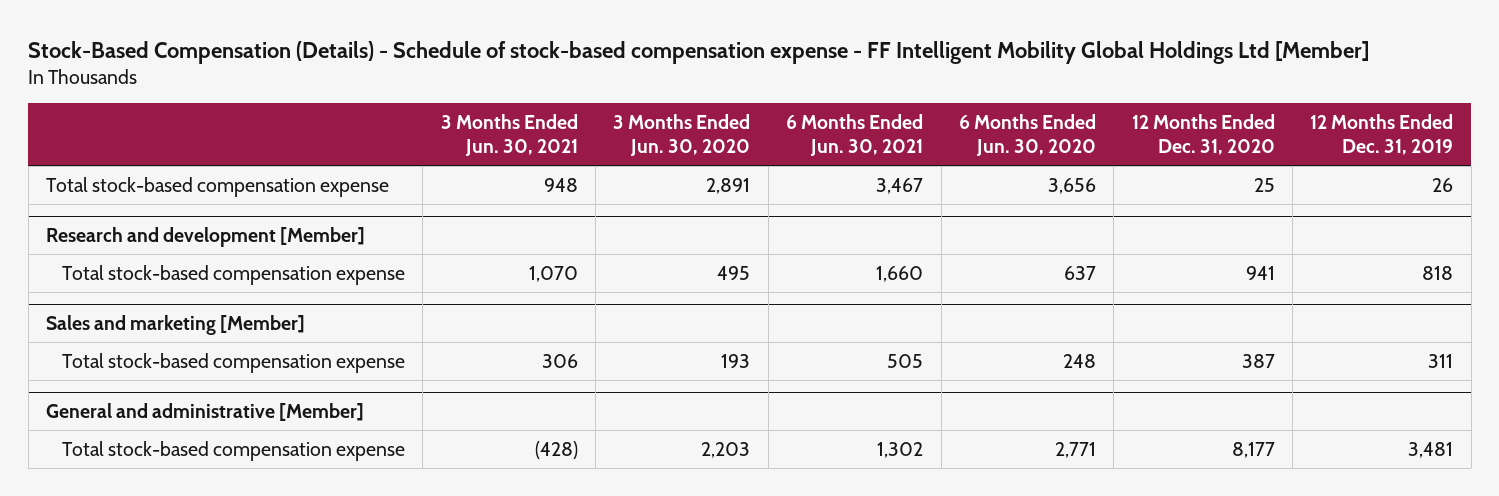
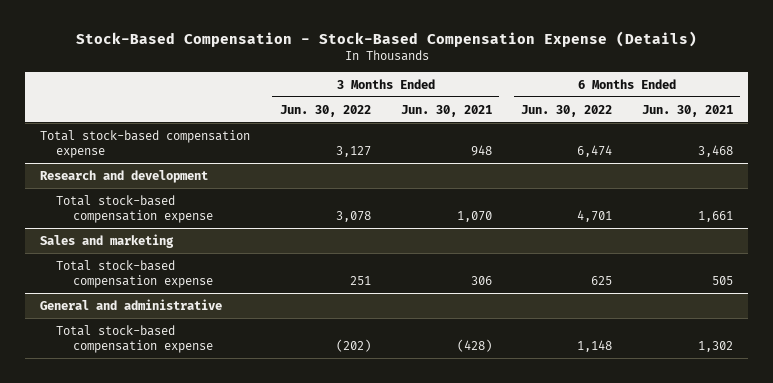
- Stock-Based Compensation (Details) - Schedule of stock-based compensation expense - FF Intelligent Mobility Global Holdings Ltd [Member]
+ Stock-Based Compensation - Stock-Based Compensation Expense (Details)
- | 3 Months Ended Jun. 30, 2021 | 3 Months Ended Jun. 30, 2020 | 6 Months Ended Jun. 30, 2021 | 6 Months Ended Jun. 30, 2020 | 12 Months Ended Dec. 31, 2020 | 12 Months Ended Dec. 31, 2019
+ | 3 Months Ended Jun. 30, 2022 | 3 Months Ended Jun. 30, 2021 | 6 Months Ended Jun. 30, 2022 | 6 Months Ended Jun. 30, 2021
- Total stock-based compensation expense | 948 | 2,891 | 3,467 | 3,656 | 25 | 26
- Research and development [Member]
- Total stock-based compensation expense | 1,070 | 495 | 1,660 | 637 | 941 | 818
- Sales and marketing [Member]
+ Total stock-based compensation expense | 3,127 | 948 | 6,474 | 3,468
+ Research and development
+ Total stock-based compensation expense | 3,078 | 1,070 | 4,701 | 1,661
+ Sales and marketing
- General and administrative [Member]
+ General and administrative

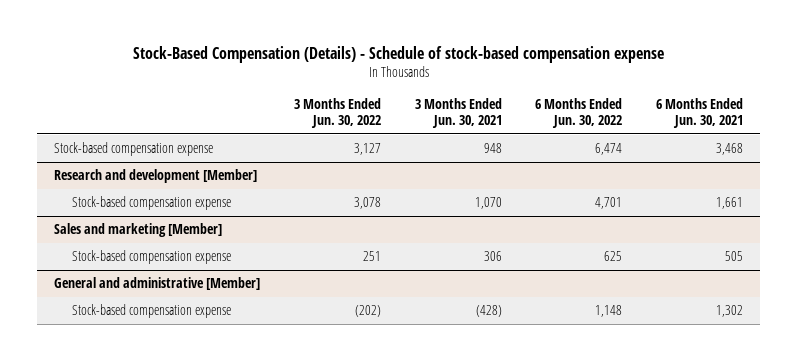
- Stock-Based Compensation - Stock-Based Compensation Expense (Details)
+ Stock-Based Compensation (Details) - Schedule of stock-based compensation expense
- Total stock-based compensation expense | 3,127 | 948 | 6,474 | 3,468
- Research and development
- Total stock-based compensation expense | 3,078 | 1,070 | 4,701 | 1,661
- Sales and marketing
- Total stock-based compensation expense | 251 | 306 | 625 | 505
- General and administrative
- Total stock-based compensation expense | (202) | (428) | 1,148 | 1,302
+ Stock-based compensation expense | 3,127 | 948 | 6,474 | 3,468
+ Research and development [Member]
+ Stock-based compensation expense | 3,078 | 1,070 | 4,701 | 1,661
+ Sales and marketing [Member]
+ Stock-based compensation expense | 251 | 306 | 625 | 505
+ General and administrative [Member]
+ Stock-based compensation expense | (202) | (428) | 1,148 | 1,302

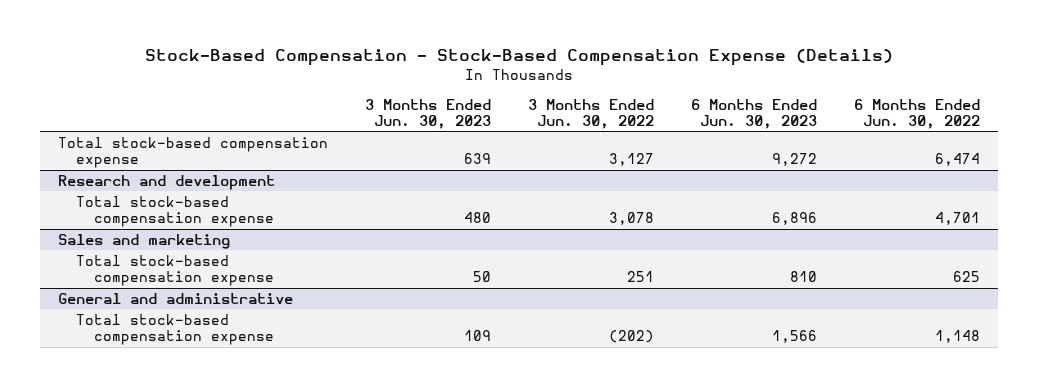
- Stock-Based Compensation (Details) - Schedule of stock-based compensation expense
+ Stock-Based Compensation - Stock-Based Compensation Expense (Details)
- | 3 Months Ended Jun. 30, 2022 | 3 Months Ended Jun. 30, 2021 | 6 Months Ended Jun. 30, 2022 | 6 Months Ended Jun. 30, 2021
+ | 3 Months Ended Jun. 30, 2023 | 3 Months Ended Jun. 30, 2022 | 6 Months Ended Jun. 30, 2023 | 6 Months Ended Jun. 30, 2022
- Stock-based compensation expense | 3,127 | 948 | 6,474 | 3,468
- Research and development [Member]
- Stock-based compensation expense | 3,078 | 1,070 | 4,701 | 1,661
- Sales and marketing [Member]
- Stock-based compensation expense | 251 | 306 | 625 | 505
- General and administrative [Member]
- Stock-based compensation expense | (202) | (428) | 1,148 | 1,302
+ Total stock-based compensation expense | 639 | 3,127 | 9,272 | 6,474
+ Research and development
+ Total stock-based compensation expense | 480 | 3,078 | 6,896 | 4,701
+ Sales and marketing
+ Total stock-based compensation expense | 50 | 251 | 810 | 625
+ General and administrative
+ Total stock-based compensation expense | 109 | (202) | 1,566 | 1,148

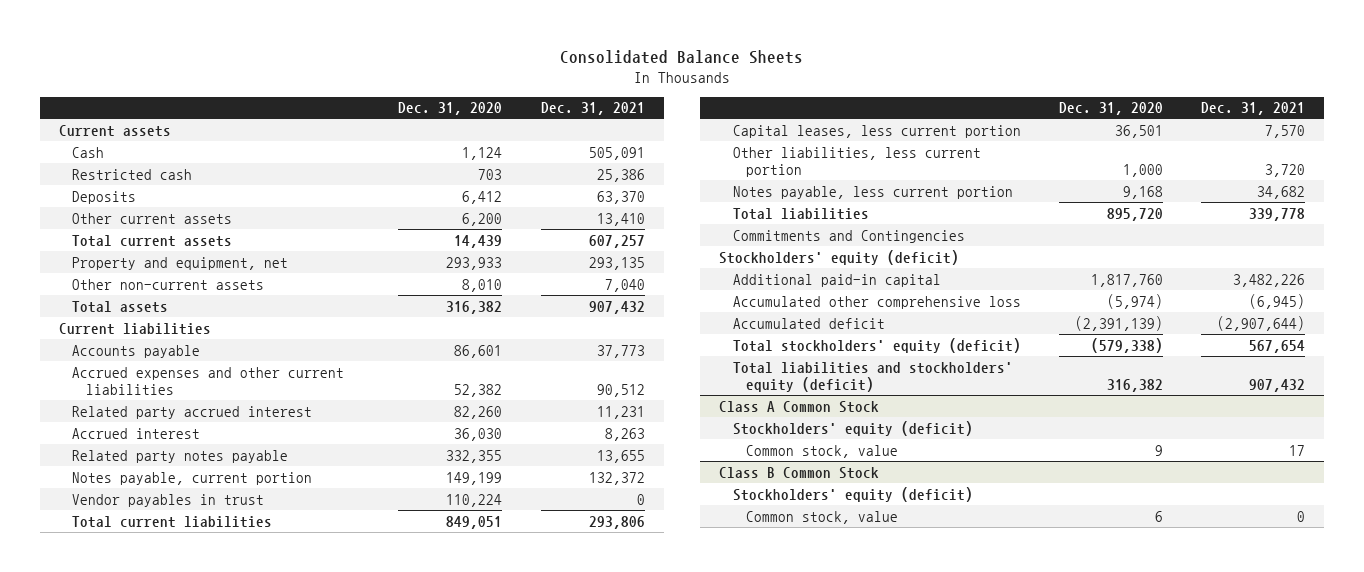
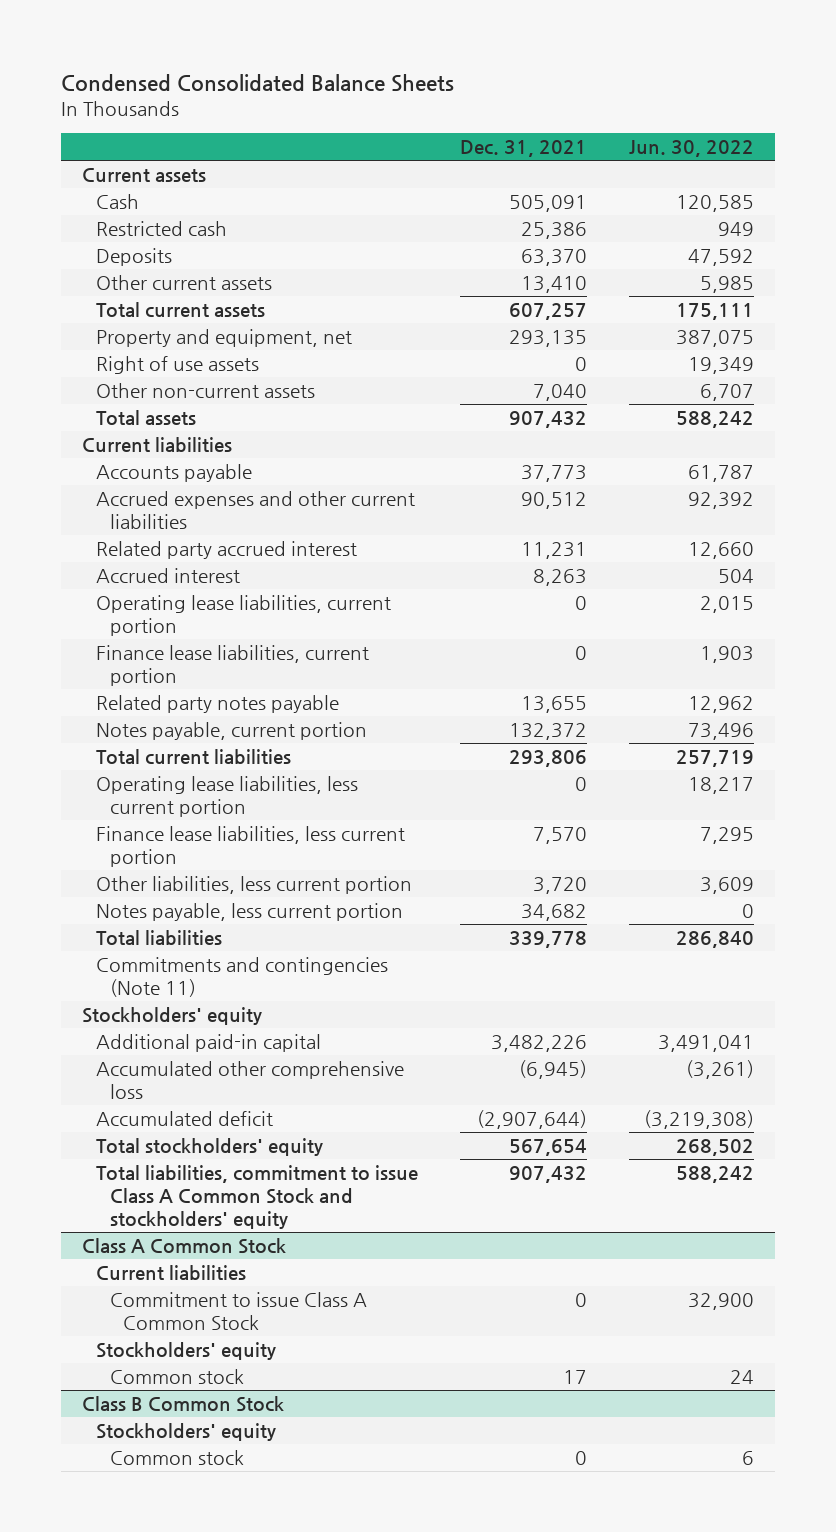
- Consolidated Balance Sheets
+ Condensed Consolidated Balance Sheets
- | Dec. 31, 2020 | Dec. 31, 2021
+ | Dec. 31, 2021 | Jun. 30, 2022
+ Right of use assets | 0 | 19,349
+ Operating lease liabilities, current portion | 0 | 2,015
+ Finance lease liabilities, current portion | 0 | 1,903
- Vendor payables in trust | 110,224 | 0
- Capital leases, less current portion | 36,501 | 7,570
+ Operating lease liabilities, less current portion | 0 | 18,217
+ Finance lease liabilities, less current portion | 7,570 | 7,295
- Commitments and Contingencies
- Stockholders' equity (deficit)
+ Commitments and contingencies (Note 11)
+ Stockholders' equity
- Total stockholders' equity (deficit) | (579,338) | 567,654
- Total liabilities and stockholders' equity (deficit) | 316,382 | 907,432
+ Total stockholders' equity | 567,654 | 268,502
+ Total liabilities, commitment to issue Class A Common Stock and stockholders' equity | 907,432 | 588,242
@ Class A Common Stock
- Stockholders' equity (deficit)
- Common stock, value | 9 | 17
+ Current liabilities
+ Commitment to issue Class A Common Stock | 0 | 32,900
+ Stockholders' equity
+ Common stock | 17 | 24
@ Class B Common Stock
- Stockholders' equity (deficit)
- Common stock, value | 6 | 0
+ Stockholders' equity
+ Common stock | 0 | 6

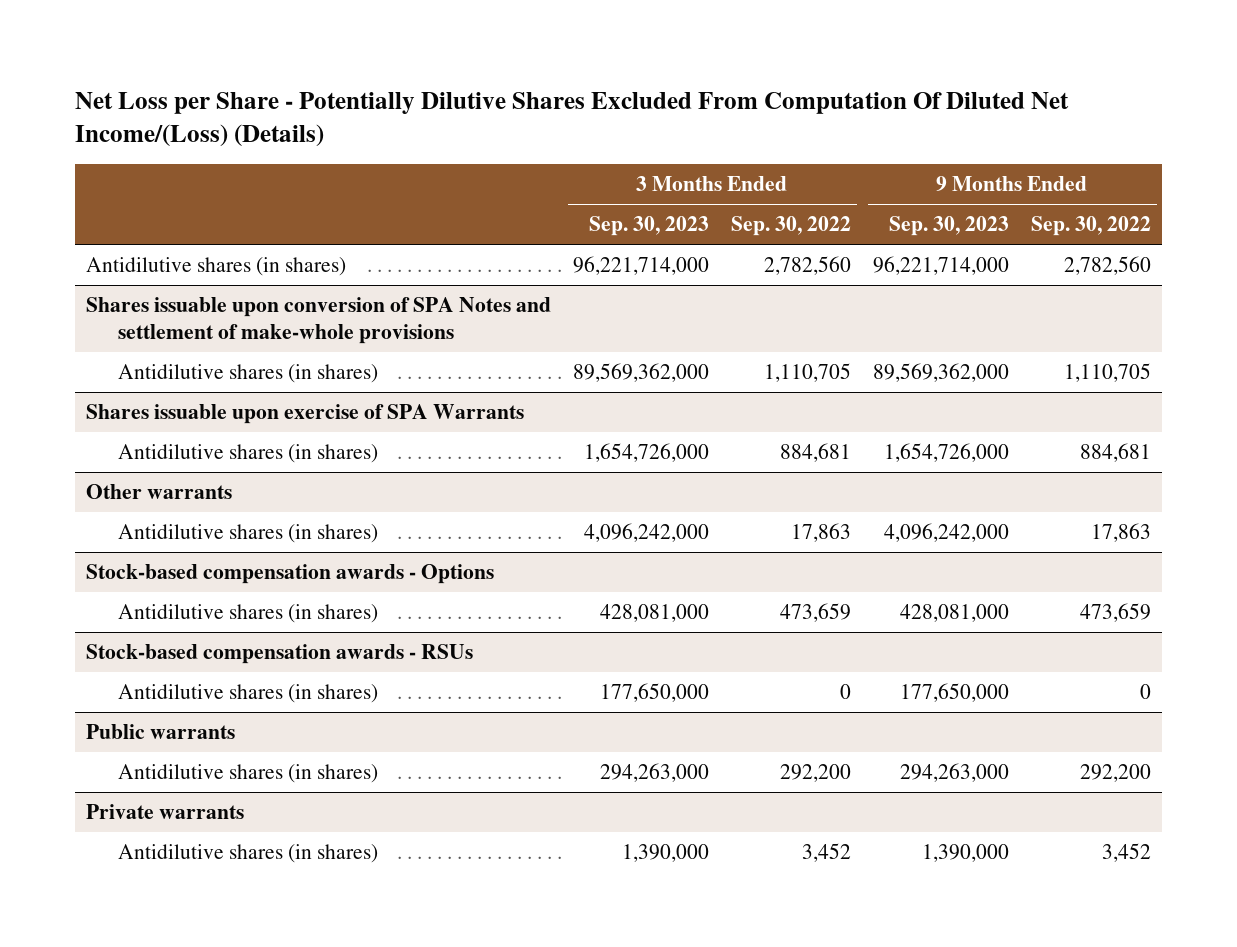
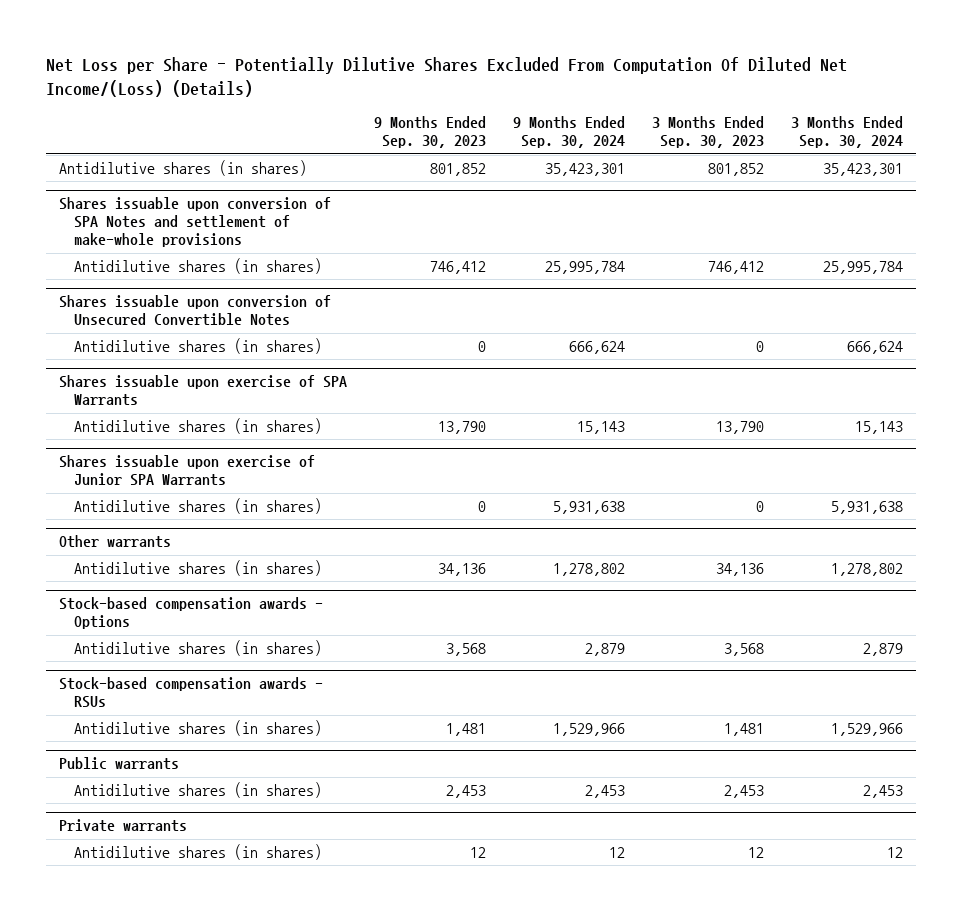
- | 3 Months Ended Sep. 30, 2023 | 3 Months Ended Sep. 30, 2022 | 9 Months Ended Sep. 30, 2023 | 9 Months Ended Sep. 30, 2022
+ | 9 Months Ended Sep. 30, 2023 | 9 Months Ended Sep. 30, 2024 | 3 Months Ended Sep. 30, 2023 | 3 Months Ended Sep. 30, 2024
- Antidilutive shares (in shares) | 96,221,714,000 | 2,782,560 | 96,221,714,000 | 2,782,560
+ Antidilutive shares (in shares) | 801,852 | 35,423,301 | 801,852 | 35,423,301
@ Shares issuable upon conversion of SPA Notes and settlement of make-whole provisions
- Antidilutive shares (in shares) | 89,569,362,000 | 1,110,705 | 89,569,362,000 | 1,110,705
+ Antidilutive shares (in shares) | 746,412 | 25,995,784 | 746,412 | 25,995,784
+ Shares issuable upon conversion of Unsecured Convertible Notes
+ Antidilutive shares (in shares) | 0 | 666,624 | 0 | 666,624
@ Shares issuable upon exercise of SPA Warrants
- Antidilutive shares (in shares) | 1,654,726,000 | 884,681 | 1,654,726,000 | 884,681
+ Antidilutive shares (in shares) | 13,790 | 15,143 | 13,790 | 15,143
+ Shares issuable upon exercise of Junior SPA Warrants
+ Antidilutive shares (in shares) | 0 | 5,931,638 | 0 | 5,931,638
@ Other warrants
- Antidilutive shares (in shares) | 4,096,242,000 | 17,863 | 4,096,242,000 | 17,863
+ Antidilutive shares (in shares) | 34,136 | 1,278,802 | 34,136 | 1,278,802
@ Stock-based compensation awards - Options
- Antidilutive shares (in shares) | 428,081,000 | 473,659 | 428,081,000 | 473,659
+ Antidilutive shares (in shares) | 3,568 | 2,879 | 3,568 | 2,879
@ Stock-based compensation awards - RSUs
- Antidilutive shares (in shares) | 177,650,000 | 0 | 177,650,000 | 0
+ Antidilutive shares (in shares) | 1,481 | 1,529,966 | 1,481 | 1,529,966
@ Public warrants
- Antidilutive shares (in shares) | 294,263,000 | 292,200 | 294,263,000 | 292,200
+ Antidilutive shares (in shares) | 2,453 | 2,453 | 2,453 | 2,453
@ Private warrants
- Antidilutive shares (in shares) | 1,390,000 | 3,452 | 1,390,000 | 3,452
+ Antidilutive shares (in shares) | 12 | 12 | 12 | 12

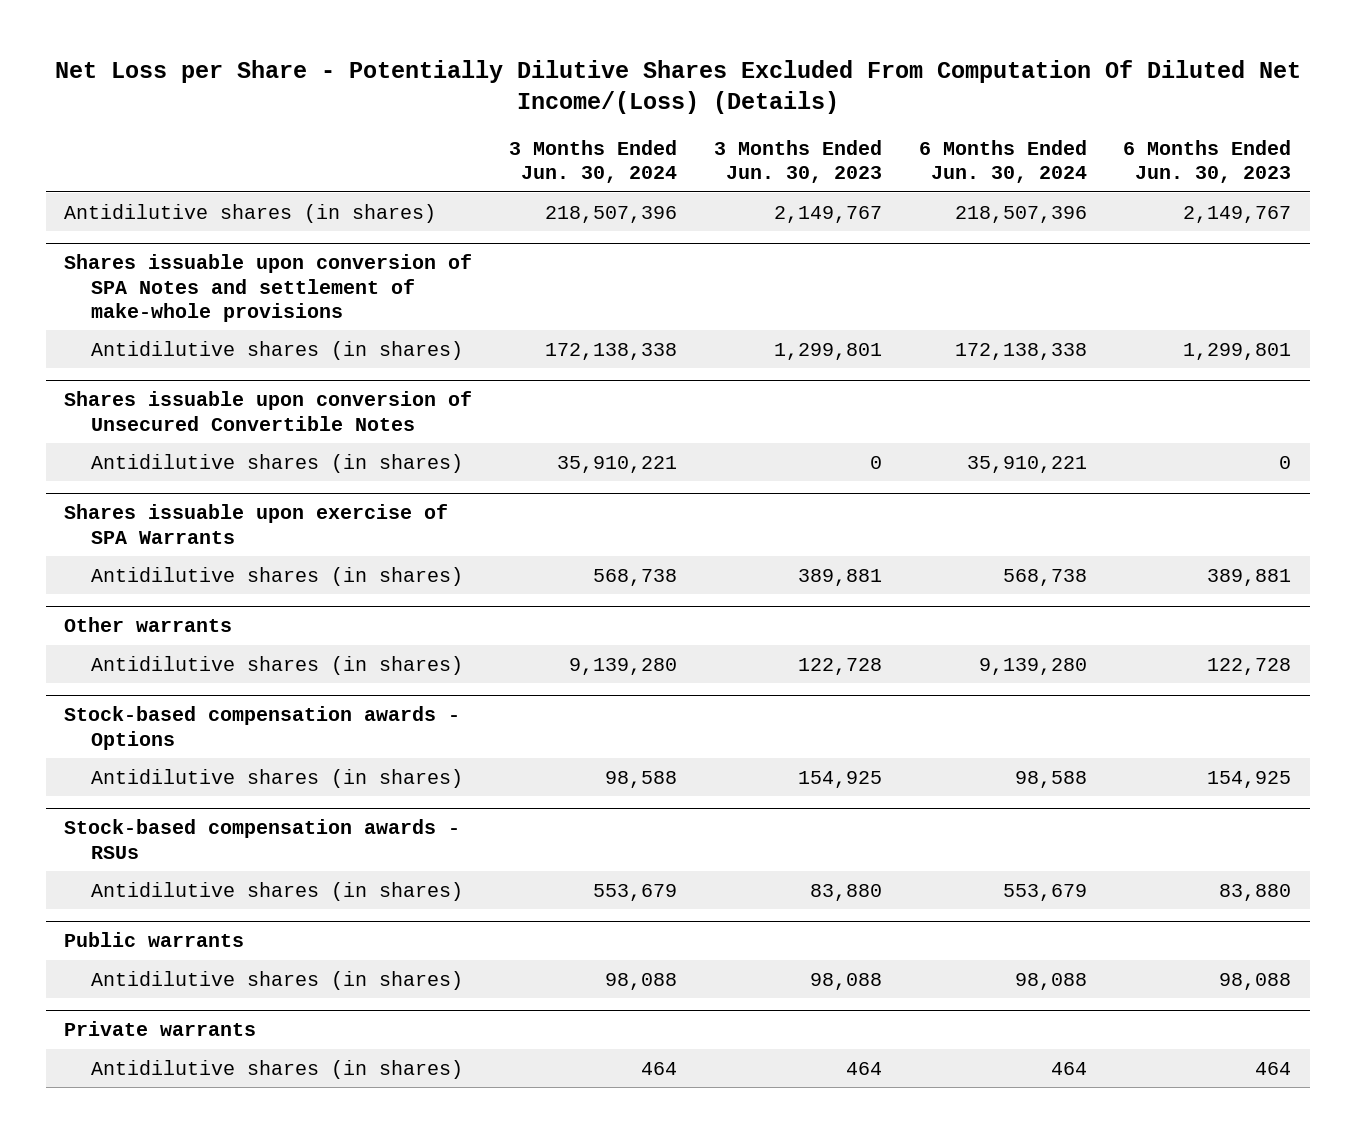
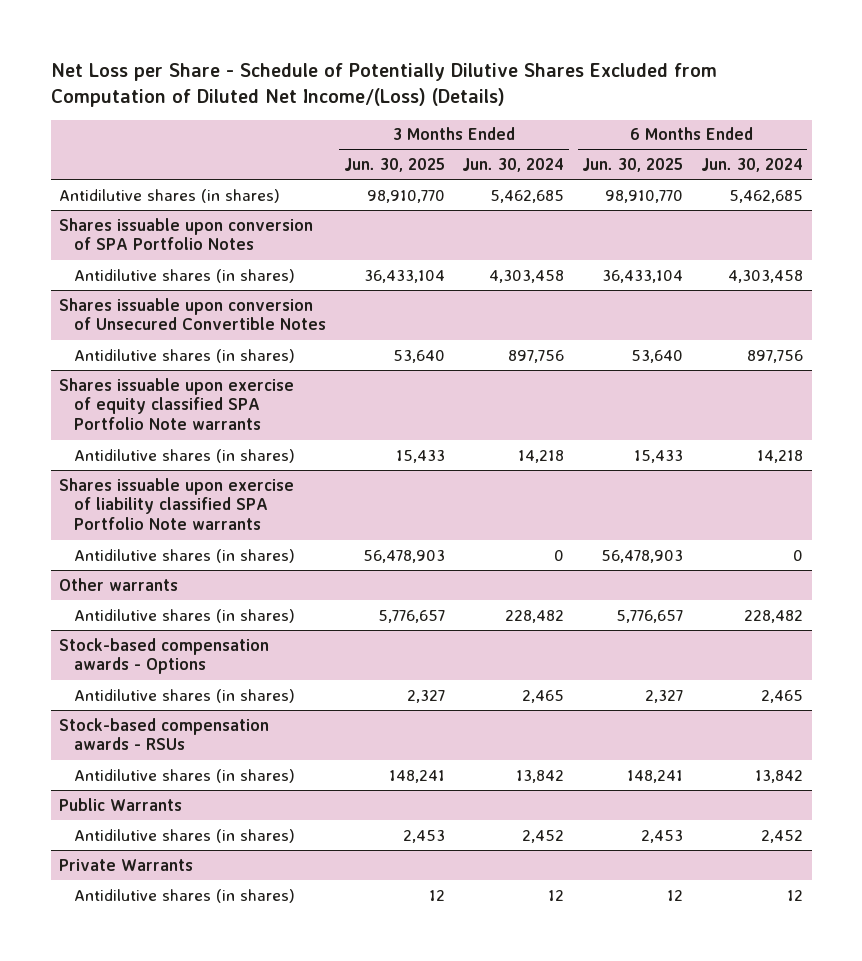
- Net Loss per Share - Potentially Dilutive Shares Excluded From Computation Of Diluted Net Income/(Loss) (Details)
+ Net Loss per Share - Schedule of Potentially Dilutive Shares Excluded from Computation of Diluted Net Income/(Loss) (Details)
- | 3 Months Ended Jun. 30, 2024 | 3 Months Ended Jun. 30, 2023 | 6 Months Ended Jun. 30, 2024 | 6 Months Ended Jun. 30, 2023
+ | 3 Months Ended Jun. 30, 2025 | 3 Months Ended Jun. 30, 2024 | 6 Months Ended Jun. 30, 2025 | 6 Months Ended Jun. 30, 2024
- Antidilutive shares (in shares) | 218,507,396 | 2,149,767 | 218,507,396 | 2,149,767
- Shares issuable upon conversion of SPA Notes and settlement of make-whole provisions
- Antidilutive shares (in shares) | 172,138,338 | 1,299,801 | 172,138,338 | 1,299,801
+ Antidilutive shares (in shares) | 98,910,770 | 5,462,685 | 98,910,770 | 5,462,685
+ Shares issuable upon conversion of SPA Portfolio Notes
+ Antidilutive shares (in shares) | 36,433,104 | 4,303,458 | 36,433,104 | 4,303,458
@ Shares issuable upon conversion of Unsecured Convertible Notes
- Antidilutive shares (in shares) | 35,910,221 | 0 | 35,910,221 | 0
- Shares issuable upon exercise of SPA Warrants
- Antidilutive shares (in shares) | 568,738 | 389,881 | 568,738 | 389,881
@ Shares issuable upon conversion of Unsecured Convertible Notes
+ Antidilutive shares (in shares) | 53,640 | 897,756 | 53,640 | 897,756
+ Shares issuable upon exercise of equity classified SPA Portfolio Note warrants
+ Antidilutive shares (in shares) | 15,433 | 14,218 | 15,433 | 14,218
+ Shares issuable upon exercise of liability classified SPA Portfolio Note warrants
+ Antidilutive shares (in shares) | 56,478,903 | 0 | 56,478,903 | 0
@ Other warrants
- Antidilutive shares (in shares) | 9,139,280 | 122,728 | 9,139,280 | 122,728
+ Antidilutive shares (in shares) | 5,776,657 | 228,482 | 5,776,657 | 228,482
@ Stock-based compensation awards - Options
- Antidilutive shares (in shares) | 98,588 | 154,925 | 98,588 | 154,925
+ Antidilutive shares (in shares) | 2,327 | 2,465 | 2,327 | 2,465
@ Stock-based compensation awards - RSUs
- Antidilutive shares (in shares) | 553,679 | 83,880 | 553,679 | 83,880
- Public warrants
- Antidilutive shares (in shares) | 98,088 | 98,088 | 98,088 | 98,088
- Private warrants
- Antidilutive shares (in shares) | 464 | 464 | 464 | 464
@ Stock-based compensation awards - RSUs
+ Antidilutive shares (in shares) | 148,241 | 13,842 | 148,241 | 13,842
+ Public Warrants
+ Antidilutive shares (in shares) | 2,453 | 2,452 | 2,453 | 2,452
+ Private Warrants
+ Antidilutive shares (in shares) | 12 | 12 | 12 | 12

